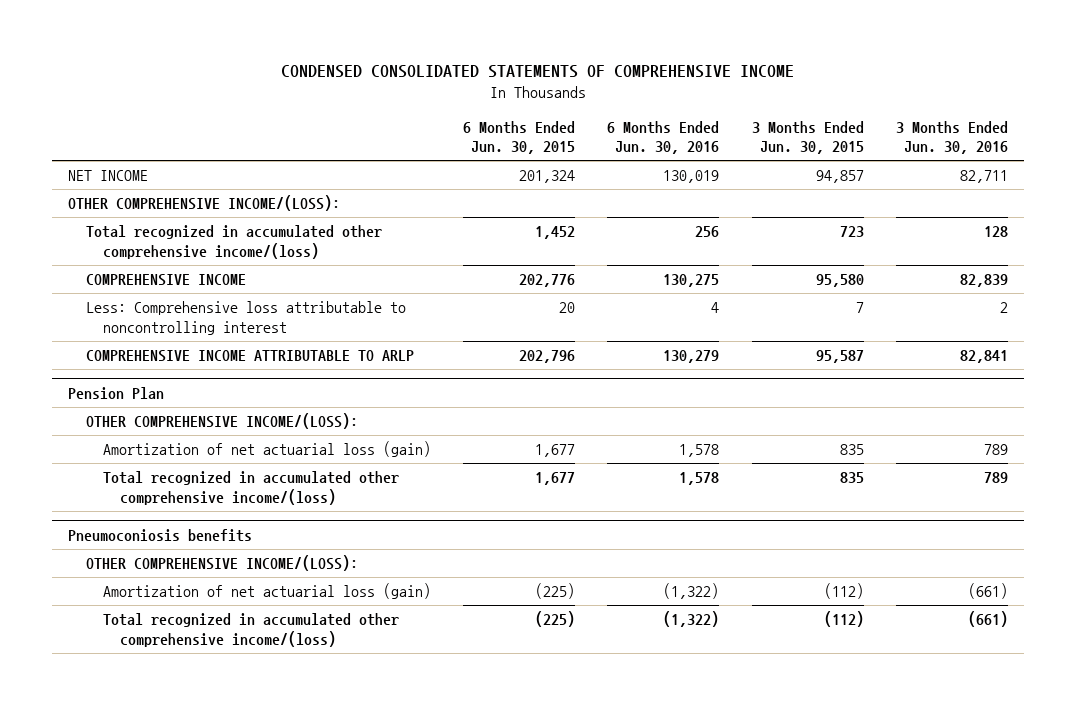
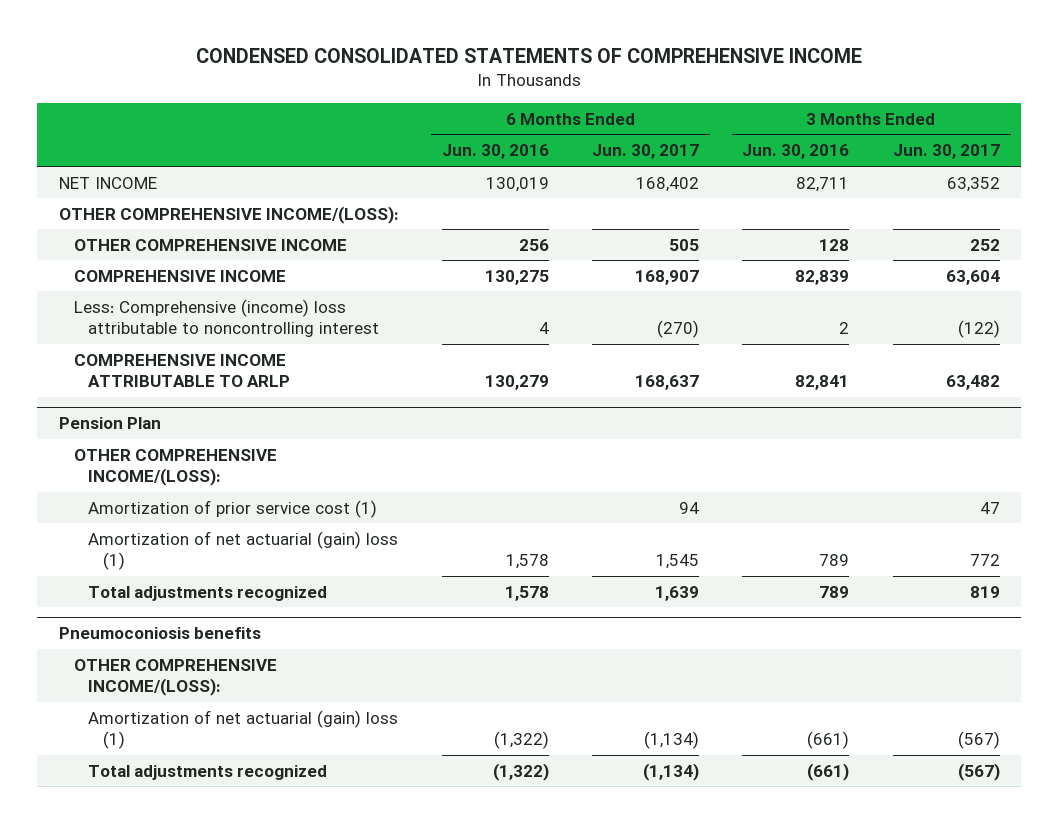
- | 6 Months Ended Jun. 30, 2015 | 6 Months Ended Jun. 30, 2016 | 3 Months Ended Jun. 30, 2015 | 3 Months Ended Jun. 30, 2016
+ | 6 Months Ended Jun. 30, 2016 | 6 Months Ended Jun. 30, 2017 | 3 Months Ended Jun. 30, 2016 | 3 Months Ended Jun. 30, 2017
- Total recognized in accumulated other comprehensive income/(loss) | 1,452 | 256 | 723 | 128
+ OTHER COMPREHENSIVE INCOME | 256 | 505 | 128 | 252
- Less: Comprehensive loss attributable to noncontrolling interest | 20 | 4 | 7 | 2
+ Less: Comprehensive (income) loss attributable to noncontrolling interest | 4 | (270) | 2 | (122)
@ Pension Plan
- Amortization of net actuarial loss (gain) | 1,677 | 1,578 | 835 | 789
- Total recognized in accumulated other comprehensive income/(loss) | 1,677 | 1,578 | 835 | 789
+ Amortization of prior service cost (1) | | 94 | | 47
+ Amortization of net actuarial (gain) loss (1) | 1,578 | 1,545 | 789 | 772
+ Total adjustments recognized | 1,578 | 1,639 | 789 | 819
@ Pneumoconiosis benefits
- Amortization of net actuarial loss (gain) | (225) | (1,322) | (112) | (661)
- Total recognized in accumulated other comprehensive income/(loss) | (225) | (1,322) | (112) | (661)
+ Amortization of net actuarial (gain) loss (1) | (1,322) | (1,134) | (661) | (567)
+ Total adjustments recognized | (1,322) | (1,134) | (661) | (567)

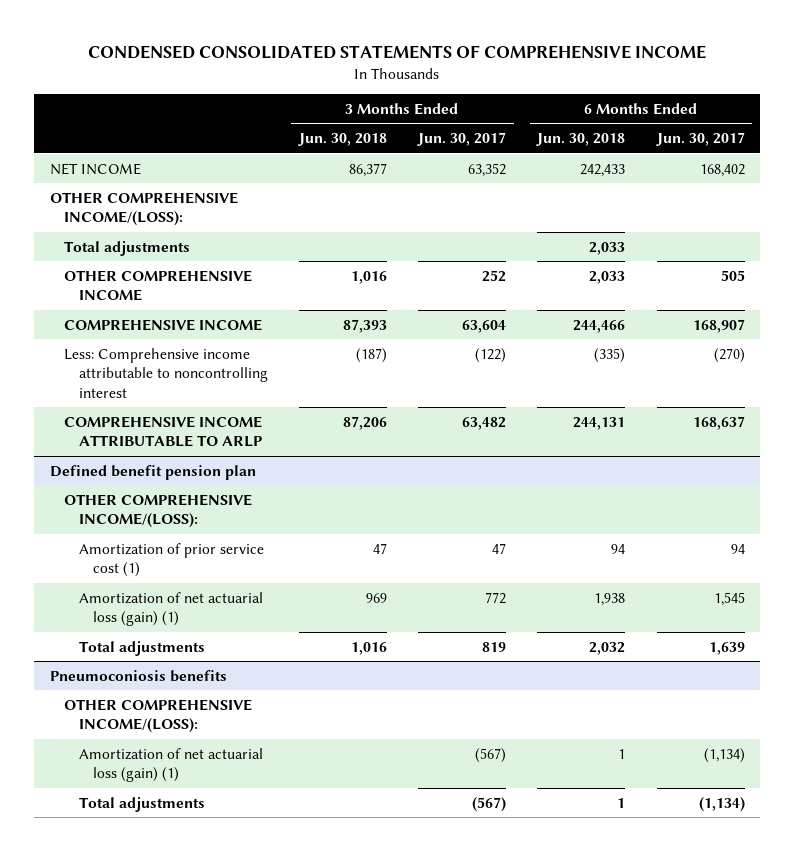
- | 6 Months Ended Jun. 30, 2016 | 6 Months Ended Jun. 30, 2017 | 3 Months Ended Jun. 30, 2016 | 3 Months Ended Jun. 30, 2017
+ | 3 Months Ended Jun. 30, 2018 | 3 Months Ended Jun. 30, 2017 | 6 Months Ended Jun. 30, 2018 | 6 Months Ended Jun. 30, 2017
+ Total adjustments | | | 2,033 |
- Less: Comprehensive (income) loss attributable to noncontrolling interest | 4 | (270) | 2 | (122)
+ Less: Comprehensive income attributable to noncontrolling interest | (187) | (122) | (335) | (270)
- Pension Plan
+ Defined benefit pension plan
- Amortization of net actuarial (gain) loss (1) | 1,578 | 1,545 | 789 | 772
- Total adjustments recognized | 1,578 | 1,639 | 789 | 819
+ Amortization of net actuarial loss (gain) (1) | 969 | 772 | 1,938 | 1,545
+ Total adjustments | 1,016 | 819 | 2,032 | 1,639
@ Pneumoconiosis benefits
- Amortization of net actuarial (gain) loss (1) | (1,322) | (1,134) | (661) | (567)
- Total adjustments recognized | (1,322) | (1,134) | (661) | (567)
+ Amortization of net actuarial loss (gain) (1) | | (567) | 1 | (1,134)
+ Total adjustments | | (567) | 1 | (1,134)

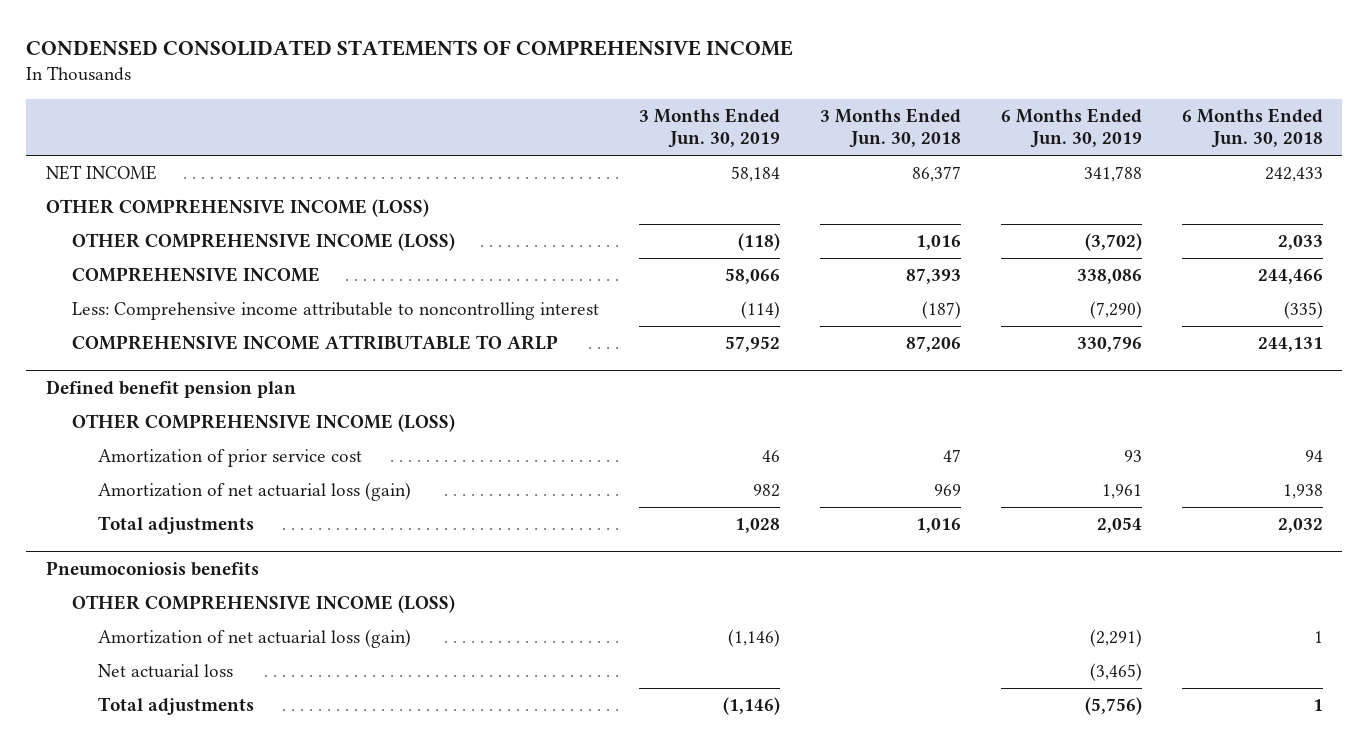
- | 3 Months Ended Jun. 30, 2018 | 3 Months Ended Jun. 30, 2017 | 6 Months Ended Jun. 30, 2018 | 6 Months Ended Jun. 30, 2017
+ | 3 Months Ended Jun. 30, 2019 | 3 Months Ended Jun. 30, 2018 | 6 Months Ended Jun. 30, 2019 | 6 Months Ended Jun. 30, 2018
- OTHER COMPREHENSIVE INCOME/(LOSS):
- Total adjustments | | | 2,033 |
- OTHER COMPREHENSIVE INCOME | 1,016 | 252 | 2,033 | 505
+ OTHER COMPREHENSIVE INCOME (LOSS)
+ OTHER COMPREHENSIVE INCOME (LOSS) | (118) | 1,016 | (3,702) | 2,033
@ Defined benefit pension plan
- OTHER COMPREHENSIVE INCOME/(LOSS):
- Amortization of prior service cost (1) | 47 | 47 | 94 | 94
- Amortization of net actuarial loss (gain) (1) | 969 | 772 | 1,938 | 1,545
+ OTHER COMPREHENSIVE INCOME (LOSS)
+ Amortization of prior service cost | 46 | 47 | 93 | 94
+ Amortization of net actuarial loss (gain) | 982 | 969 | 1,961 | 1,938
@ Pneumoconiosis benefits
- OTHER COMPREHENSIVE INCOME/(LOSS):
- Amortization of net actuarial loss (gain) (1) | | (567) | 1 | (1,134)
+ OTHER COMPREHENSIVE INCOME (LOSS)
+ Amortization of net actuarial loss (gain) | (1,146) | | (2,291) | 1
+ Net actuarial loss | | | (3,465) |

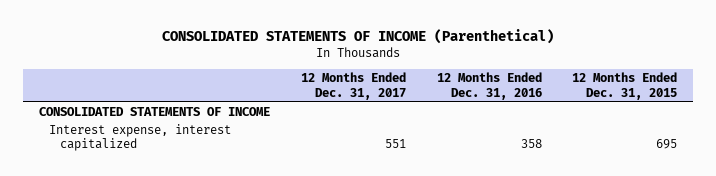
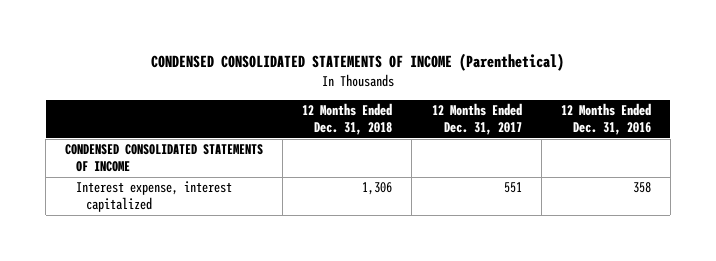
- CONSOLIDATED STATEMENTS OF INCOME (Parenthetical)
+ CONDENSED CONSOLIDATED STATEMENTS OF INCOME (Parenthetical)
- | 12 Months Ended Dec. 31, 2017 | 12 Months Ended Dec. 31, 2016 | 12 Months Ended Dec. 31, 2015
+ | 12 Months Ended Dec. 31, 2018 | 12 Months Ended Dec. 31, 2017 | 12 Months Ended Dec. 31, 2016
- CONSOLIDATED STATEMENTS OF INCOME
+ CONDENSED CONSOLIDATED STATEMENTS OF INCOME

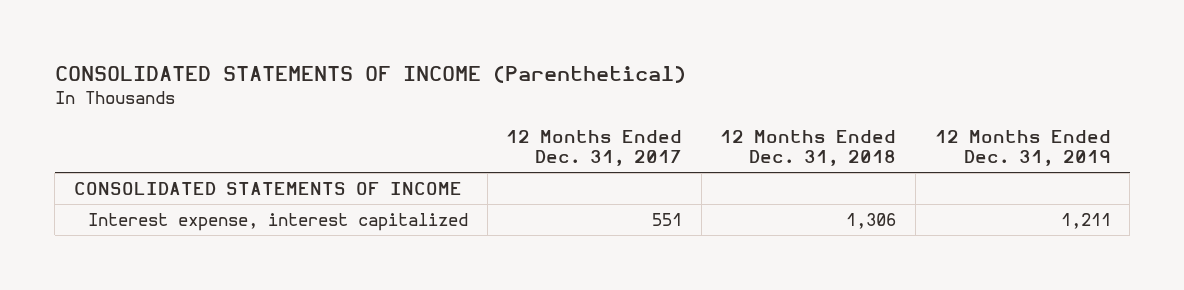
- CONDENSED CONSOLIDATED STATEMENTS OF INCOME (Parenthetical)
+ CONSOLIDATED STATEMENTS OF INCOME (Parenthetical)
- | 12 Months Ended Dec. 31, 2018 | 12 Months Ended Dec. 31, 2017 | 12 Months Ended Dec. 31, 2016
+ | 12 Months Ended Dec. 31, 2017 | 12 Months Ended Dec. 31, 2018 | 12 Months Ended Dec. 31, 2019
- CONDENSED CONSOLIDATED STATEMENTS OF INCOME
+ CONSOLIDATED STATEMENTS OF INCOME

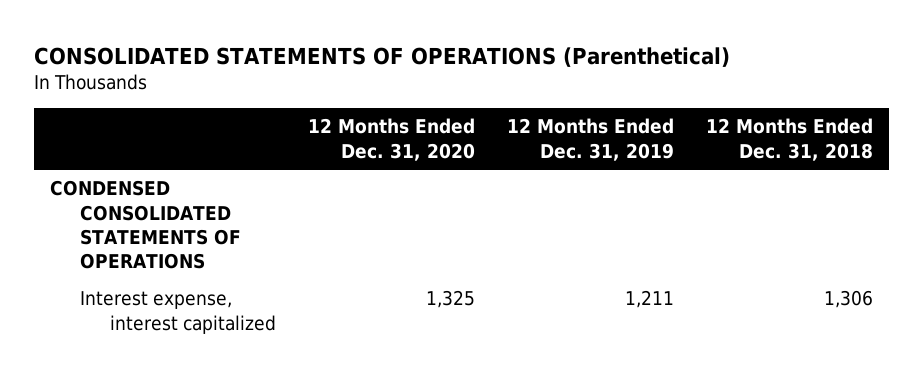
- CONSOLIDATED STATEMENTS OF INCOME (Parenthetical)
+ CONSOLIDATED STATEMENTS OF OPERATIONS (Parenthetical)
- | 12 Months Ended Dec. 31, 2017 | 12 Months Ended Dec. 31, 2018 | 12 Months Ended Dec. 31, 2019
+ | 12 Months Ended Dec. 31, 2020 | 12 Months Ended Dec. 31, 2019 | 12 Months Ended Dec. 31, 2018
- CONSOLIDATED STATEMENTS OF INCOME
+ CONDENSED CONSOLIDATED STATEMENTS OF OPERATIONS

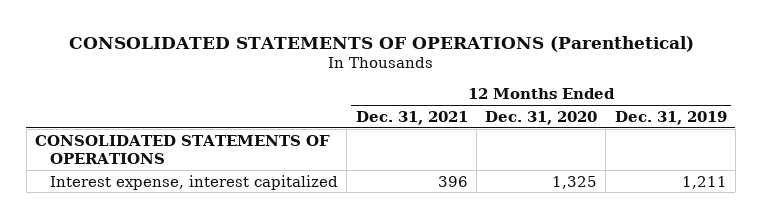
- | 12 Months Ended Dec. 31, 2020 | 12 Months Ended Dec. 31, 2019 | 12 Months Ended Dec. 31, 2018
+ | 12 Months Ended Dec. 31, 2021 | 12 Months Ended Dec. 31, 2020 | 12 Months Ended Dec. 31, 2019
- CONDENSED CONSOLIDATED STATEMENTS OF OPERATIONS
+ CONSOLIDATED STATEMENTS OF OPERATIONS

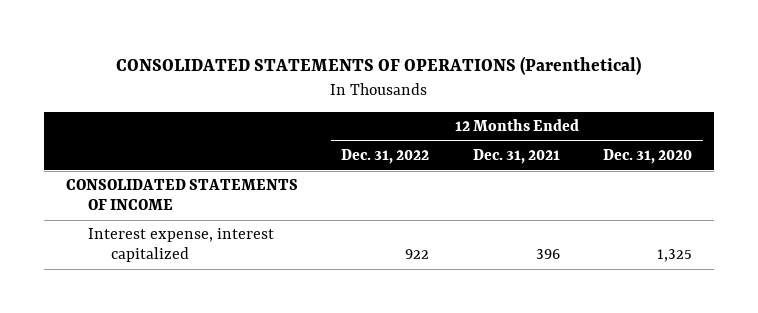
- | 12 Months Ended Dec. 31, 2021 | 12 Months Ended Dec. 31, 2020 | 12 Months Ended Dec. 31, 2019
+ | 12 Months Ended Dec. 31, 2022 | 12 Months Ended Dec. 31, 2021 | 12 Months Ended Dec. 31, 2020
- CONSOLIDATED STATEMENTS OF OPERATIONS
+ CONSOLIDATED STATEMENTS OF INCOME

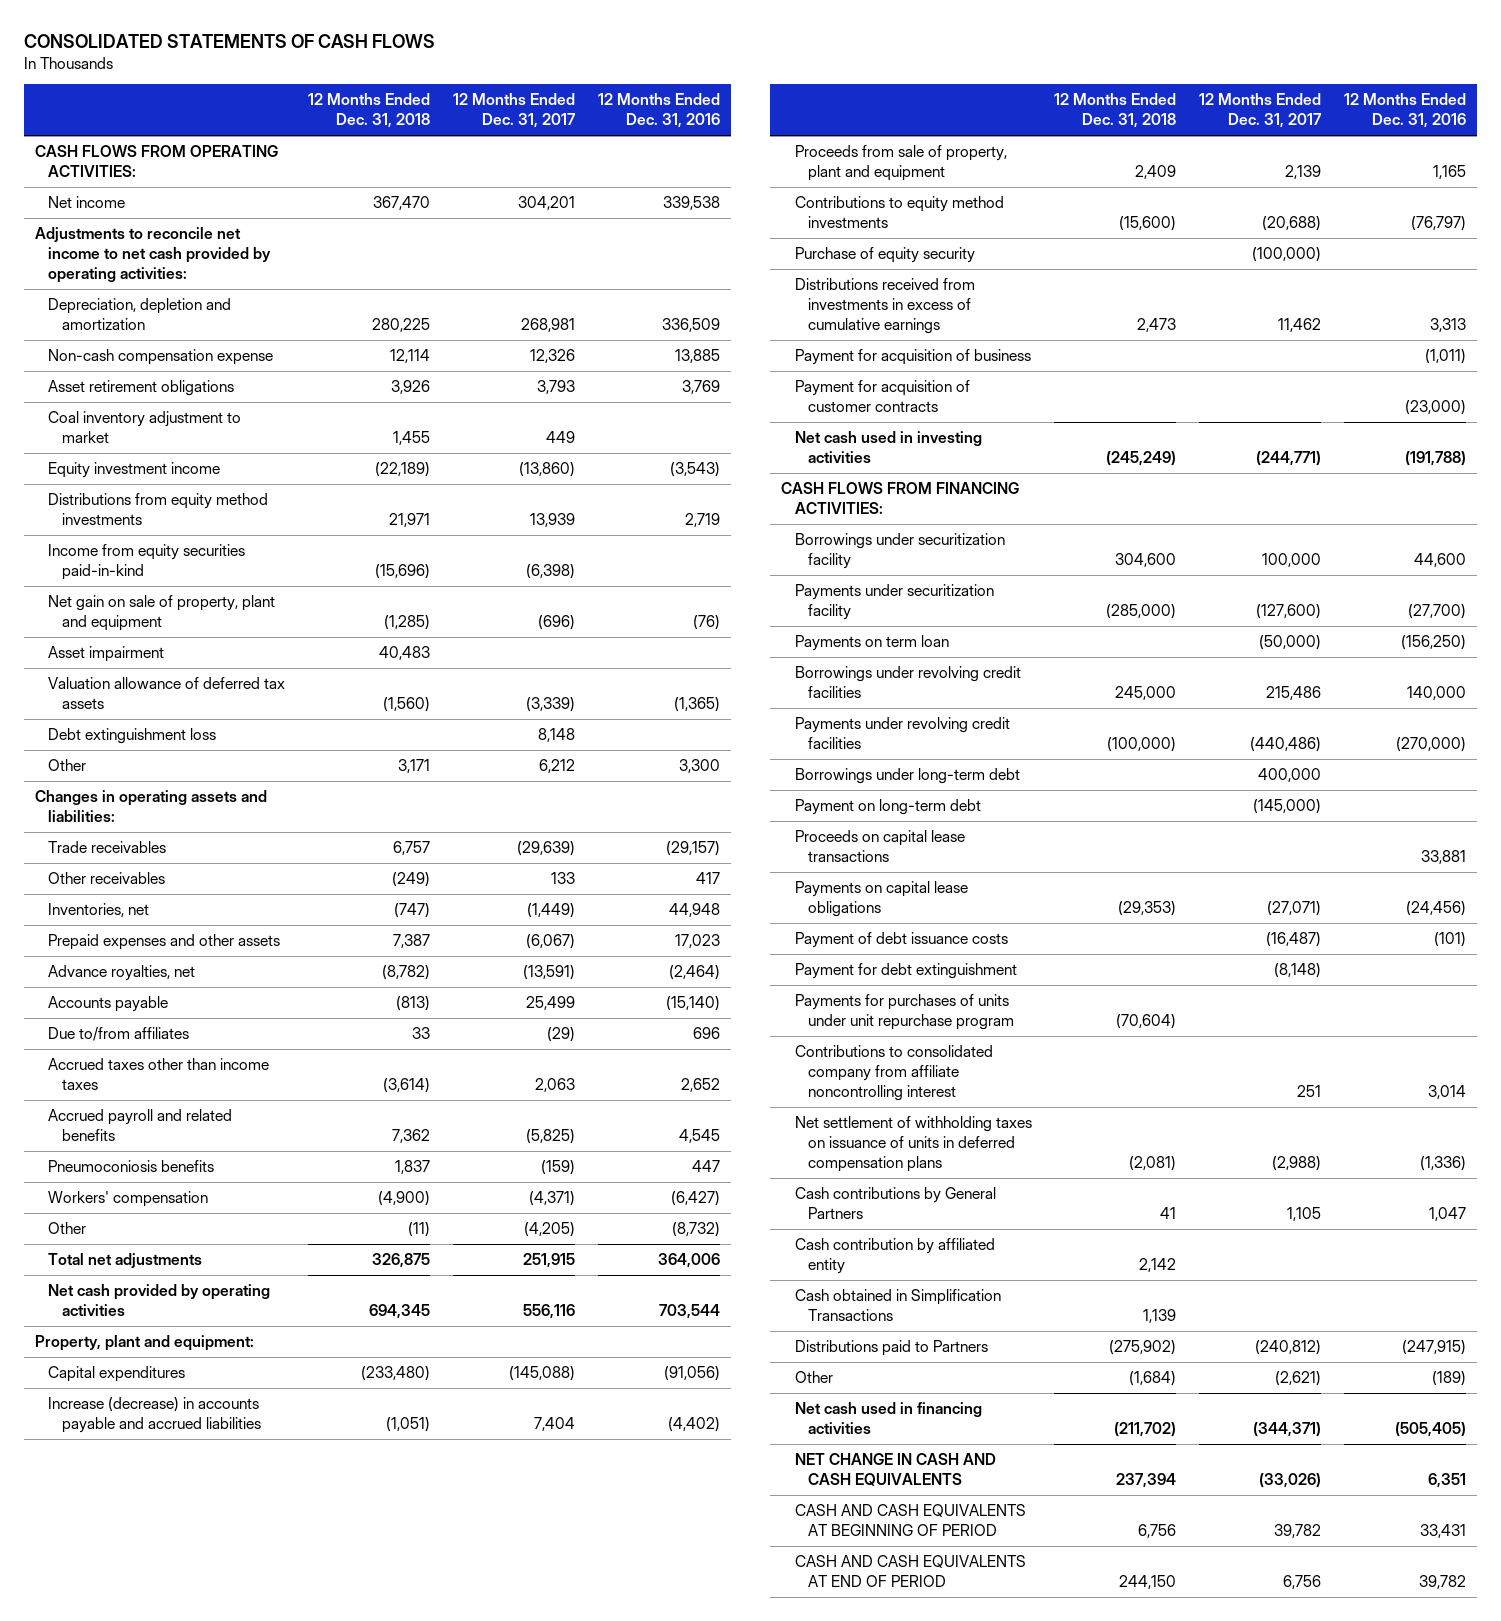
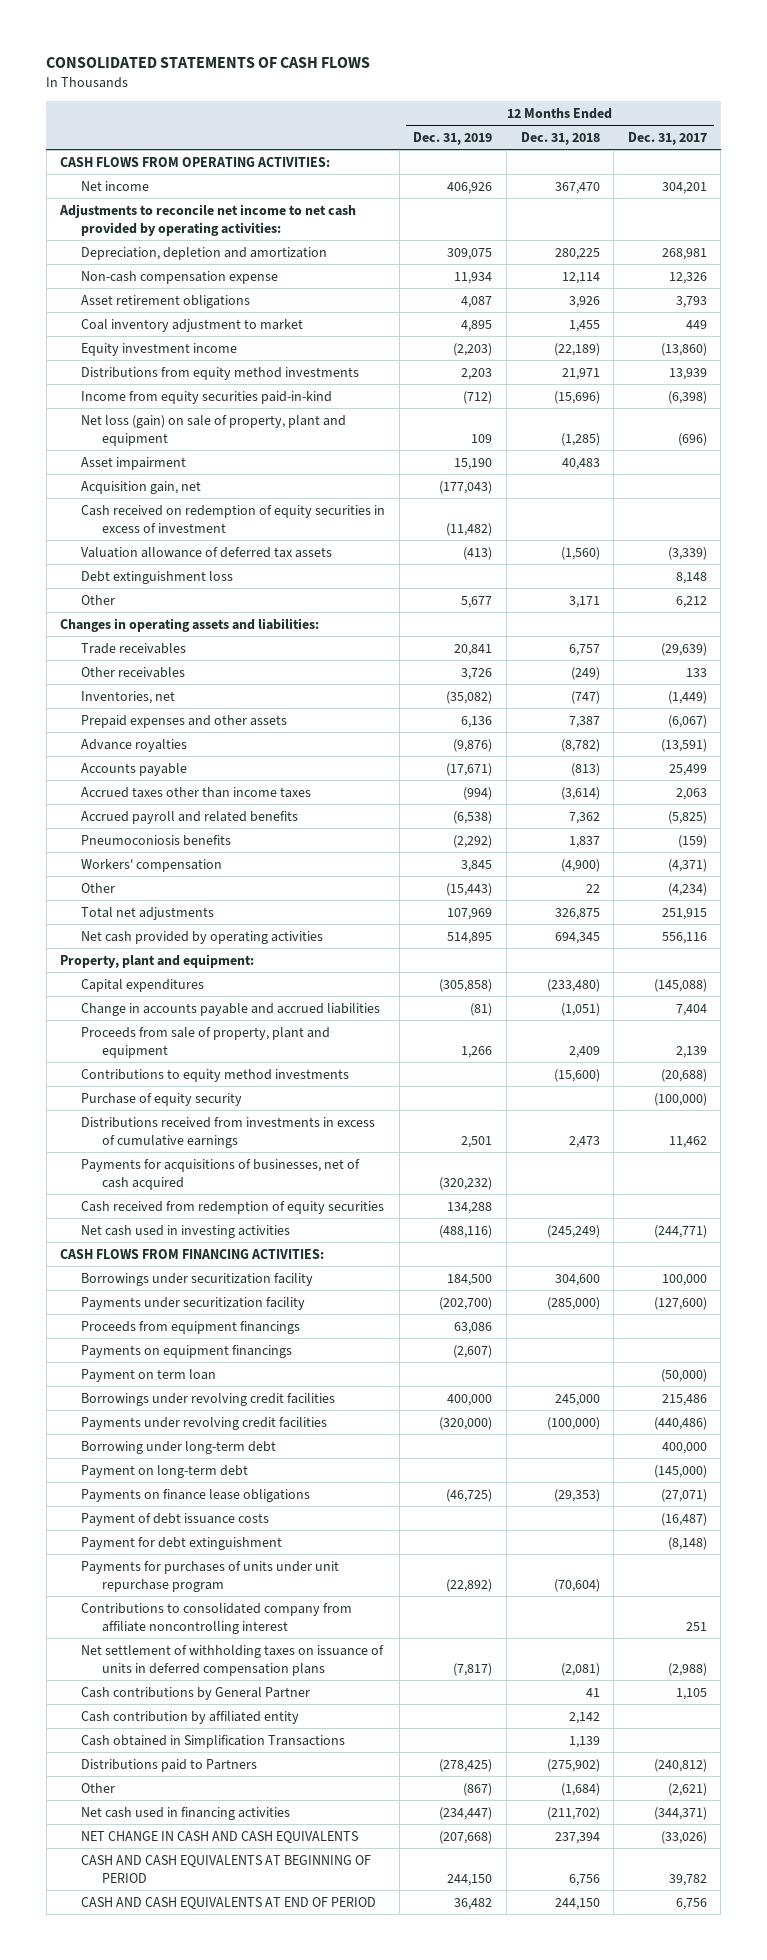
- | 12 Months Ended Dec. 31, 2018 | 12 Months Ended Dec. 31, 2017 | 12 Months Ended Dec. 31, 2016
+ | 12 Months Ended Dec. 31, 2019 | 12 Months Ended Dec. 31, 2018 | 12 Months Ended Dec. 31, 2017
- Net gain on sale of property, plant and equipment | (1,285) | (696) | (76)
+ Net loss (gain) on sale of property, plant and equipment | 109 | (1,285) | (696)
+ Acquisition gain, net | (177,043) | |
+ Cash received on redemption of equity securities in excess of investment | (11,482) | |
- Advance royalties, net | (8,782) | (13,591) | (2,464)
+ Advance royalties | (9,876) | (8,782) | (13,591)
- Due to/from affiliates | 33 | (29) | 696
- Other | (11) | (4,205) | (8,732)
+ Other | (15,443) | 22 | (4,234)
- Increase (decrease) in accounts payable and accrued liabilities | (1,051) | 7,404 | (4,402)
+ Change in accounts payable and accrued liabilities | (81) | (1,051) | 7,404
- Payment for acquisition of business | | | (1,011)
- Payment for acquisition of customer contracts | | | (23,000)
+ Payments for acquisitions of businesses, net of cash acquired | (320,232) | |
+ Cash received from redemption of equity securities | 134,288 | |
- Payments on term loan | | (50,000) | (156,250)
+ Proceeds from equipment financings | 63,086 | |
+ Payments on equipment financings | (2,607) | |
+ Payment on term loan | | | (50,000)
- Borrowings under long-term debt | | 400,000 |
+ Borrowing under long-term debt | | | 400,000
- Proceeds on capital lease transactions | | | 33,881
- Payments on capital lease obligations | (29,353) | (27,071) | (24,456)
+ Payments on finance lease obligations | (46,725) | (29,353) | (27,071)
- Cash contributions by General Partners | 41 | 1,105 | 1,047
+ Cash contributions by General Partner | | 41 | 1,105

